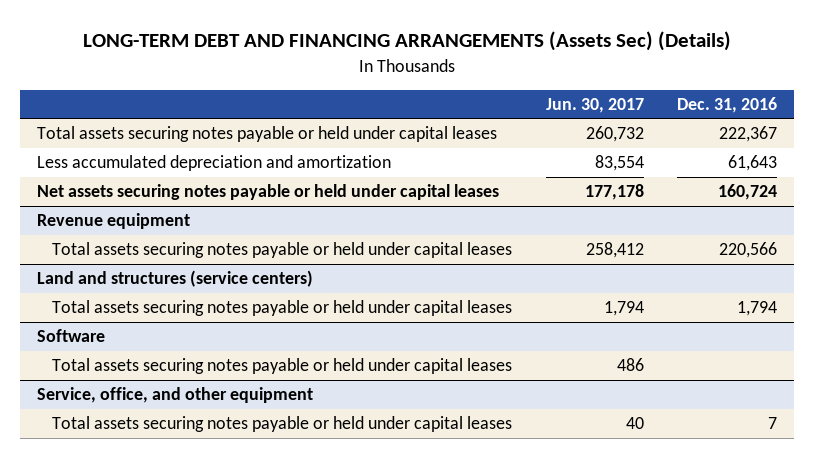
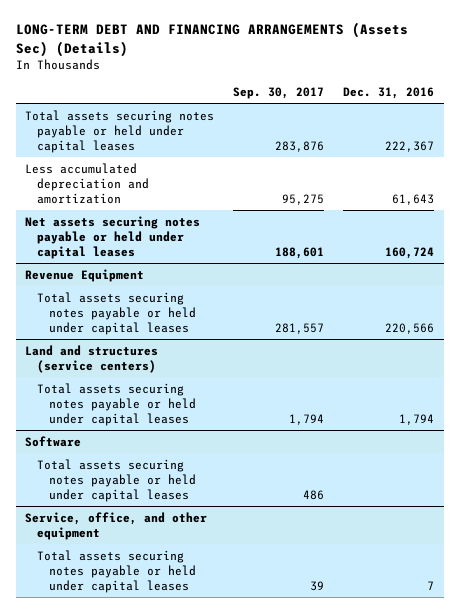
- | Jun. 30, 2017 | Dec. 31, 2016
+ | Sep. 30, 2017 | Dec. 31, 2016
- Revenue equipment
+ Revenue Equipment

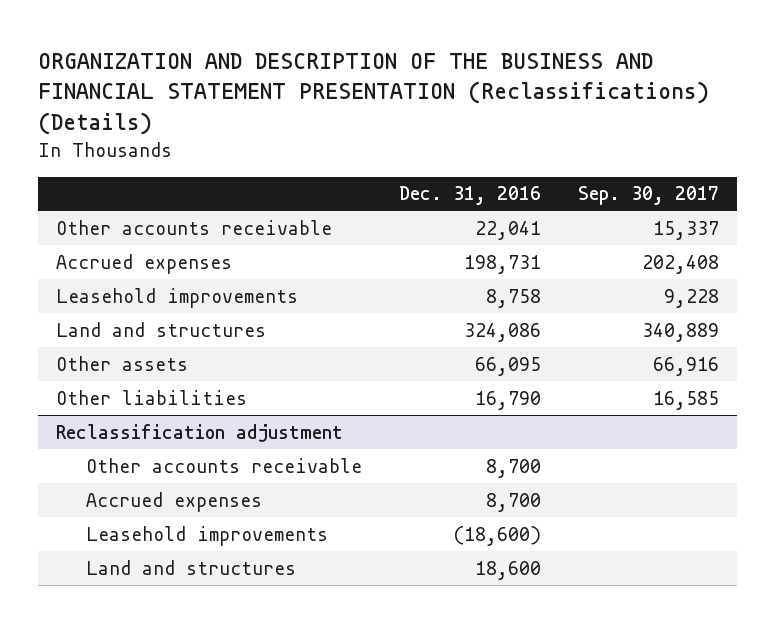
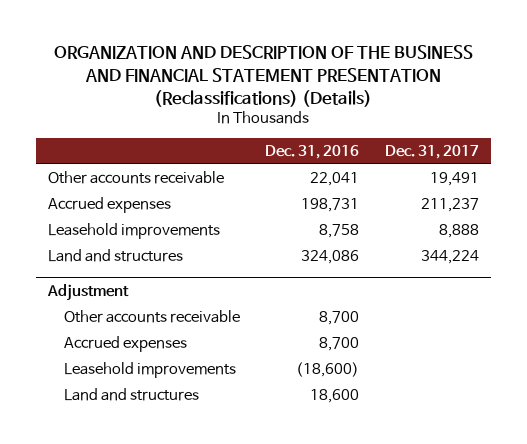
- | Dec. 31, 2016 | Sep. 30, 2017
+ | Dec. 31, 2016 | Dec. 31, 2017
- Other assets | 66,095 | 66,916
- Other liabilities | 16,790 | 16,585
- Reclassification adjustment
+ Adjustment

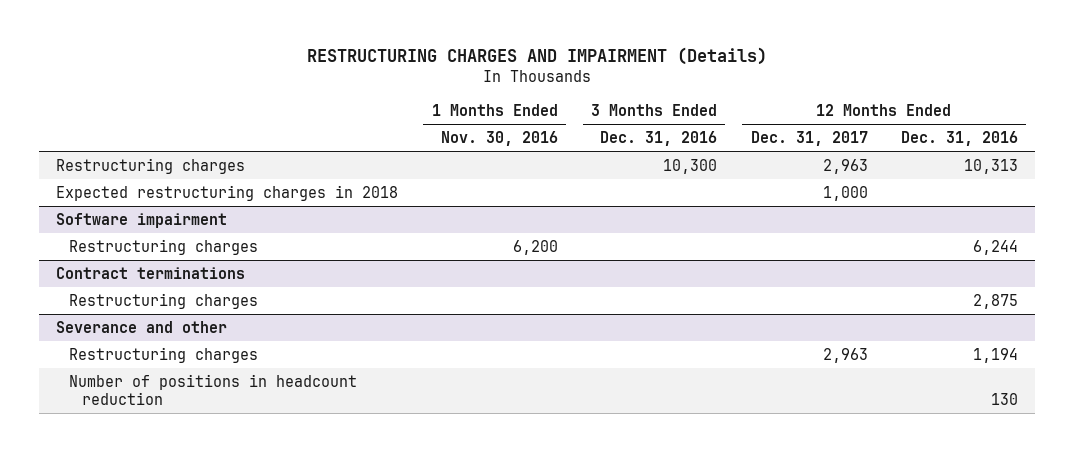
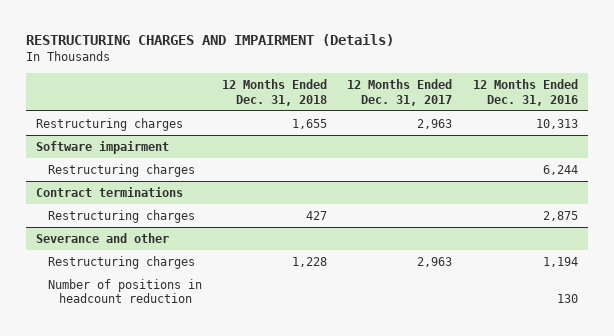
- | 1 Months Ended Nov. 30, 2016 | 3 Months Ended Dec. 31, 2016 | 12 Months Ended Dec. 31, 2017 | 12 Months Ended Dec. 31, 2016
+ | 12 Months Ended Dec. 31, 2018 | 12 Months Ended Dec. 31, 2017 | 12 Months Ended Dec. 31, 2016
- Expected restructuring charges in 2018 | | | 1,000 |

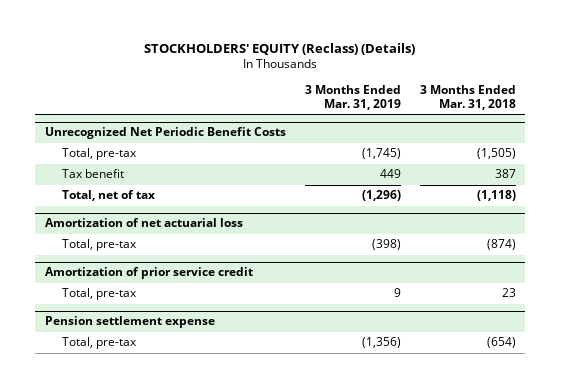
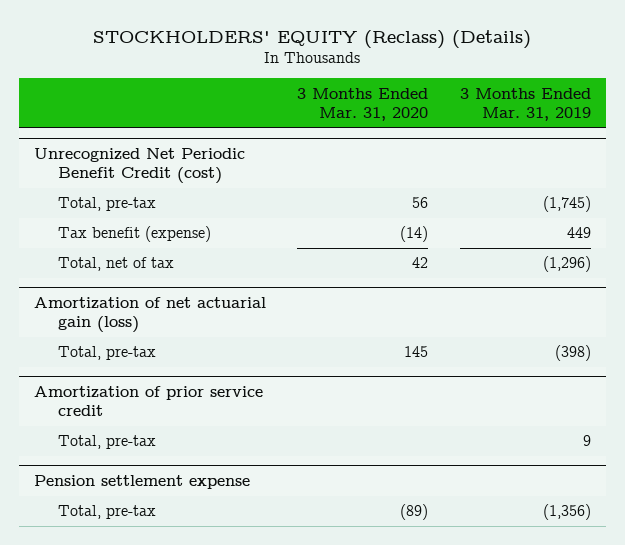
- | 3 Months Ended Mar. 31, 2019 | 3 Months Ended Mar. 31, 2018
+ | 3 Months Ended Mar. 31, 2020 | 3 Months Ended Mar. 31, 2019
- Unrecognized Net Periodic Benefit Costs
+ Unrecognized Net Periodic Benefit Credit (cost)
- Tax benefit | 449 | 387
+ Tax benefit (expense) | (14) | 449
- Amortization of net actuarial loss
+ Amortization of net actuarial gain (loss)

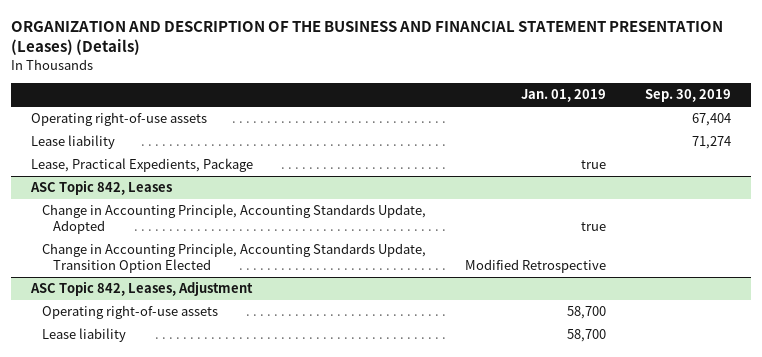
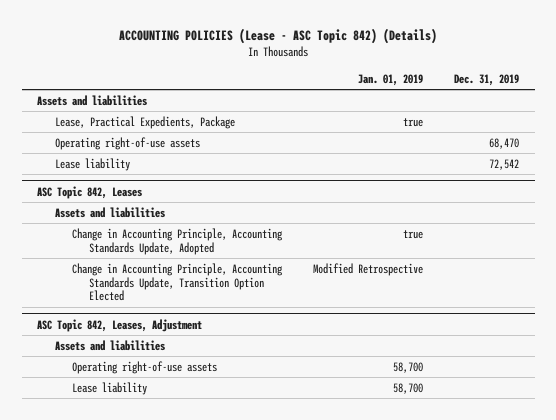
- ORGANIZATION AND DESCRIPTION OF THE BUSINESS AND FINANCIAL STATEMENT PRESENTATION (Leases) (Details)
+ ACCOUNTING POLICIES (Lease - ASC Topic 842) (Details)
- | Jan. 01, 2019 | Sep. 30, 2019
+ | Jan. 01, 2019 | Dec. 31, 2019
+ Assets and liabilities
moved up: Lease, Practical Expedients, Package | true |
@ ASC Topic 842, Leases
+ Assets and liabilities
@ ASC Topic 842, Leases, Adjustment
+ Assets and liabilities

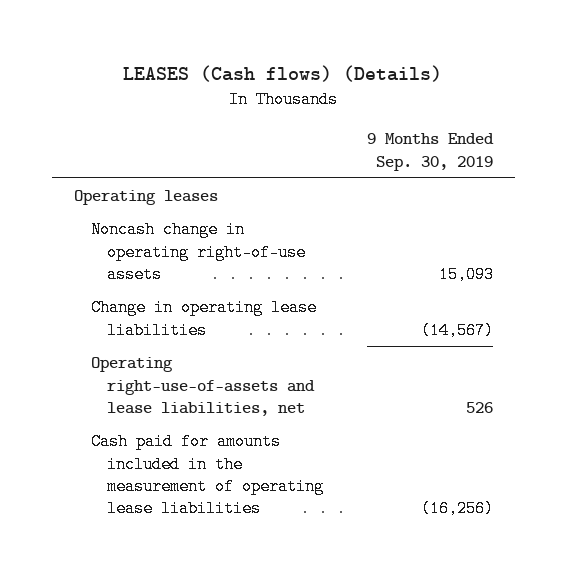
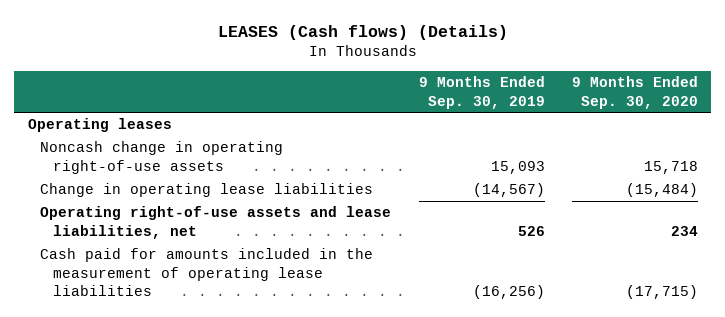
- | 9 Months Ended Sep. 30, 2019
+ | 9 Months Ended Sep. 30, 2019 | 9 Months Ended Sep. 30, 2020
- Operating right-use-of-assets and lease liabilities, net | 526
+ Operating right-of-use assets and lease liabilities, net | 526 | 234

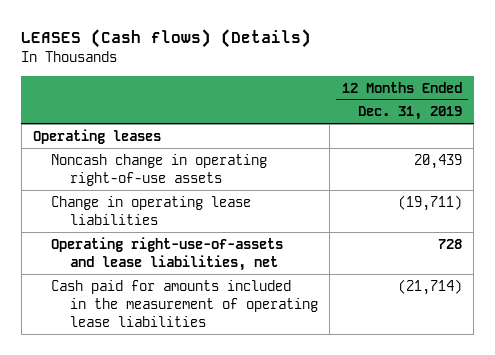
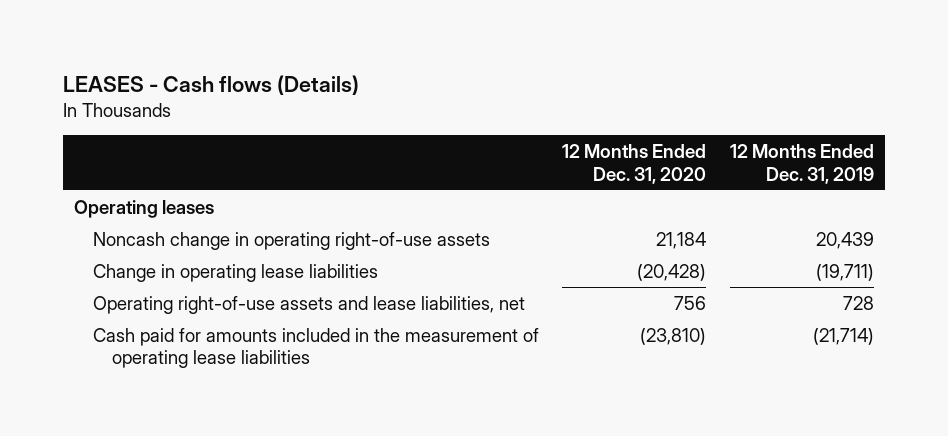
- LEASES (Cash flows) (Details)
+ LEASES - Cash flows (Details)
- | 12 Months Ended Dec. 31, 2019
+ | 12 Months Ended Dec. 31, 2020 | 12 Months Ended Dec. 31, 2019
- Operating right-use-of-assets and lease liabilities, net | 728
+ Operating right-of-use assets and lease liabilities, net | 756 | 728

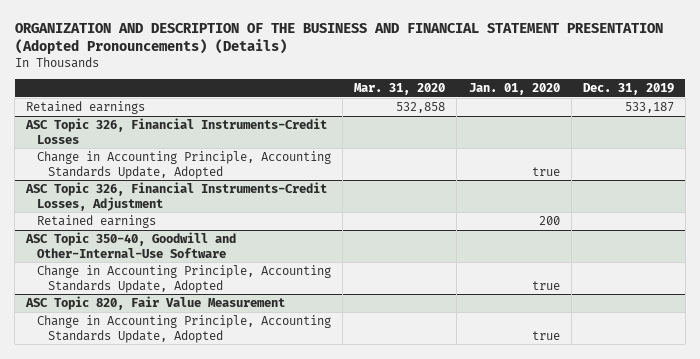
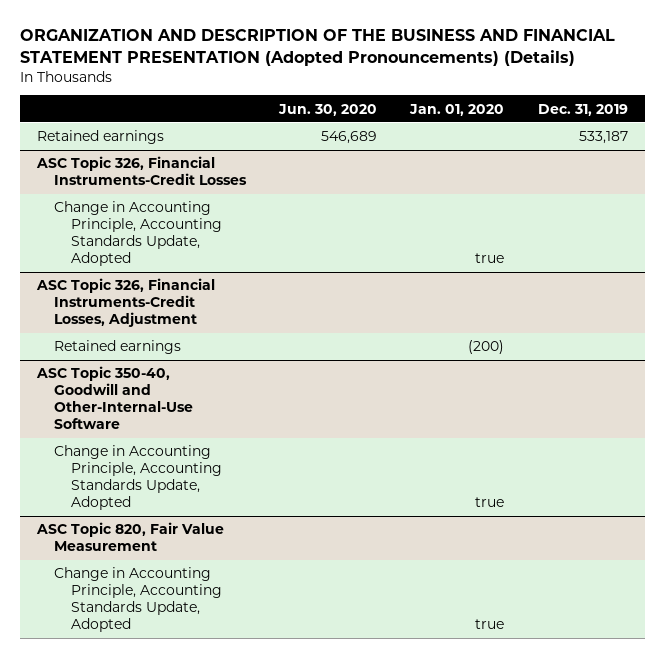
- | Mar. 31, 2020 | Jan. 01, 2020 | Dec. 31, 2019
+ | Jun. 30, 2020 | Jan. 01, 2020 | Dec. 31, 2019
@ ASC Topic 326, Financial Instruments-Credit Losses, Adjustment
- Retained earnings | | 200 |
+ Retained earnings | | (200) |

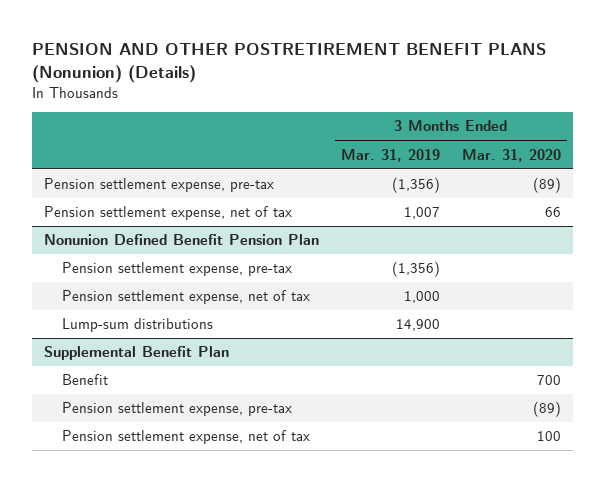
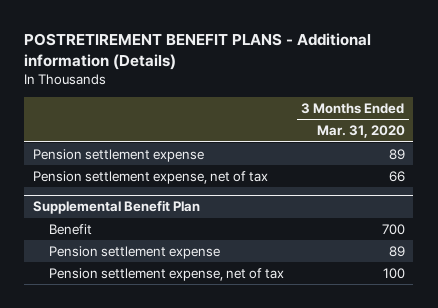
- PENSION AND OTHER POSTRETIREMENT BENEFIT PLANS (Nonunion) (Details)
+ POSTRETIREMENT BENEFIT PLANS - Additional information (Details)
- | 3 Months Ended Mar. 31, 2019 | 3 Months Ended Mar. 31, 2020
+ | 3 Months Ended Mar. 31, 2020
- Pension settlement expense, pre-tax | (1,356) | (89)
+ Pension settlement expense | 89
- Nonunion Defined Benefit Pension Plan
- Pension settlement expense, pre-tax | (1,356) |
- Pension settlement expense, net of tax | 1,000 |
- Lump-sum distributions | 14,900 |
@ Supplemental Benefit Plan
- Pension settlement expense, pre-tax | | (89)
+ Pension settlement expense | 89

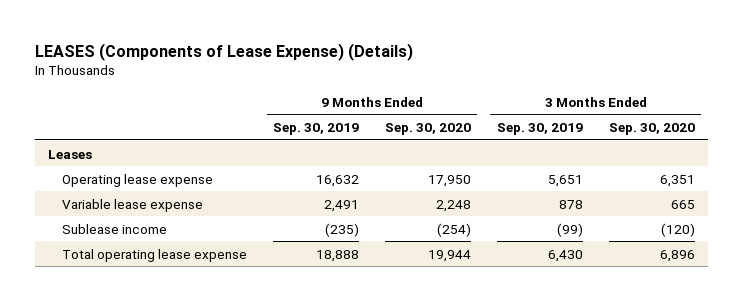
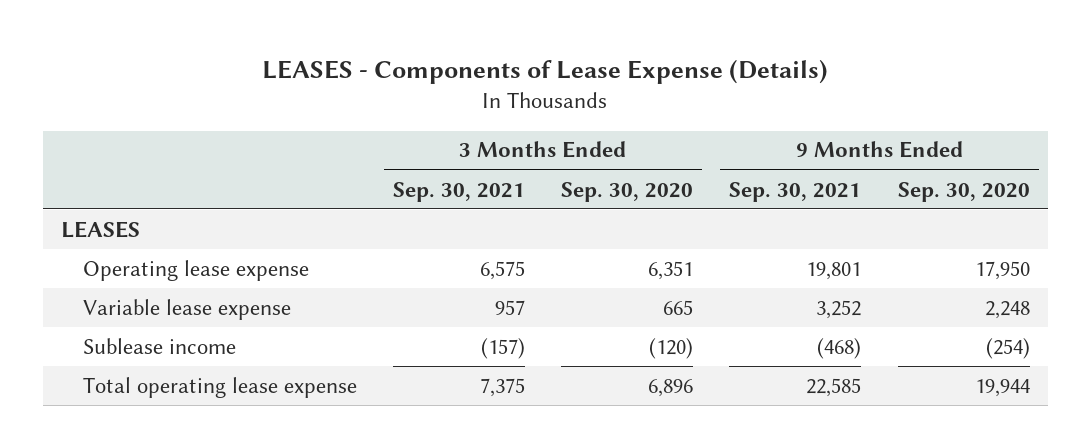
- LEASES (Components of Lease Expense) (Details)
+ LEASES - Components of Lease Expense (Details)
- | 9 Months Ended Sep. 30, 2019 | 9 Months Ended Sep. 30, 2020 | 3 Months Ended Sep. 30, 2019 | 3 Months Ended Sep. 30, 2020
+ | 3 Months Ended Sep. 30, 2021 | 3 Months Ended Sep. 30, 2020 | 9 Months Ended Sep. 30, 2021 | 9 Months Ended Sep. 30, 2020
- Leases
+ LEASES

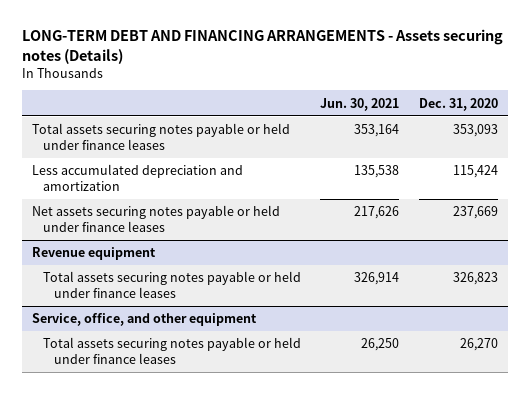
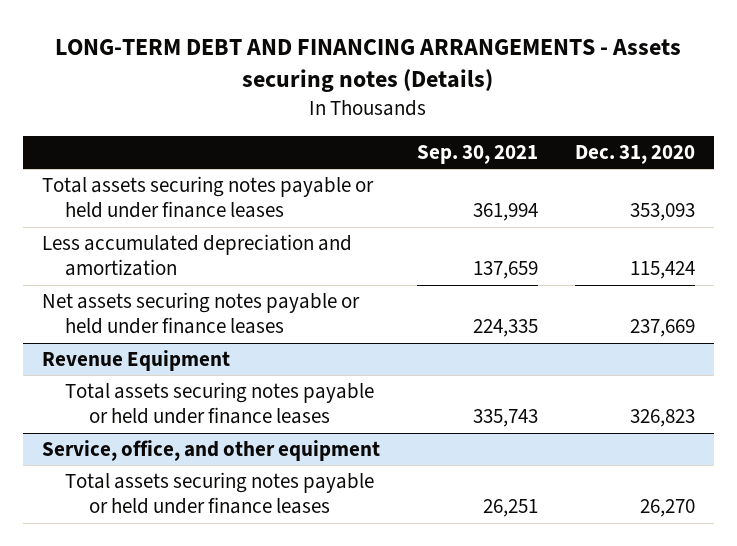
- | Jun. 30, 2021 | Dec. 31, 2020
+ | Sep. 30, 2021 | Dec. 31, 2020
- Revenue equipment
+ Revenue Equipment

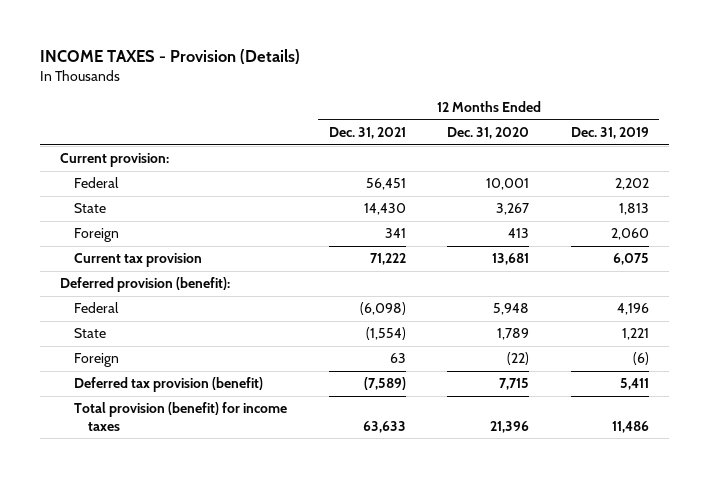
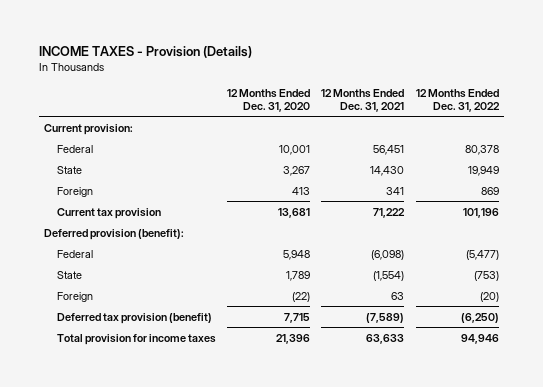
- | 12 Months Ended Dec. 31, 2021 | 12 Months Ended Dec. 31, 2020 | 12 Months Ended Dec. 31, 2019
+ | 12 Months Ended Dec. 31, 2020 | 12 Months Ended Dec. 31, 2021 | 12 Months Ended Dec. 31, 2022
- Total provision (benefit) for income taxes | 63,633 | 21,396 | 11,486
+ Total provision for income taxes | 21,396 | 63,633 | 94,946

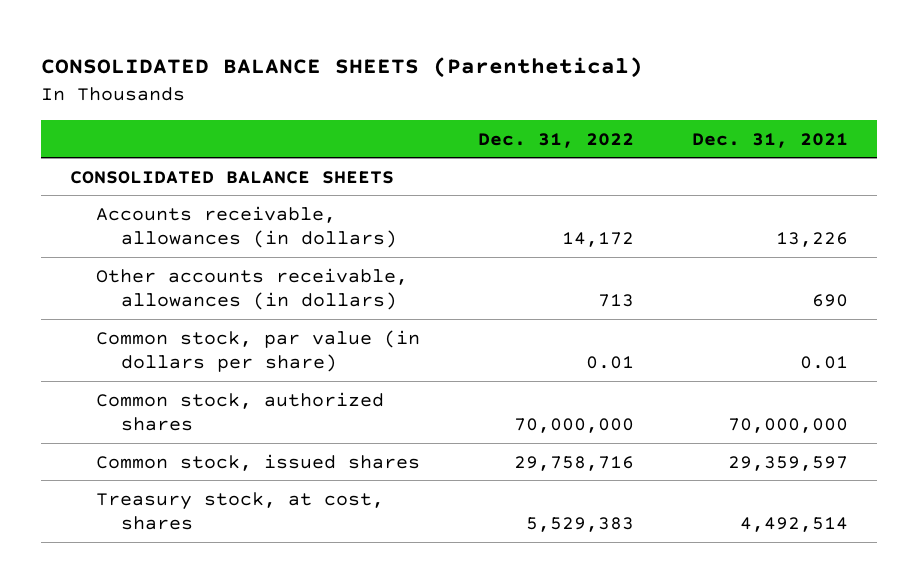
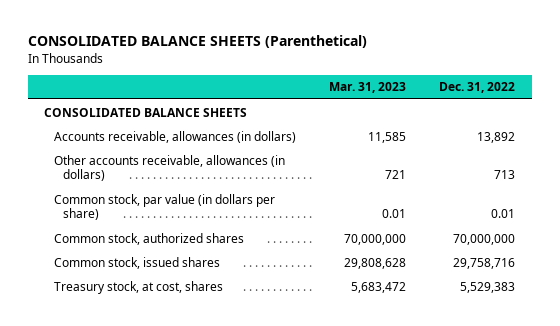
- | Dec. 31, 2022 | Dec. 31, 2021
+ | Mar. 31, 2023 | Dec. 31, 2022
- Accounts receivable, allowances (in dollars) | 14,172 | 13,226
+ Accounts receivable, allowances (in dollars) | 11,585 | 13,892

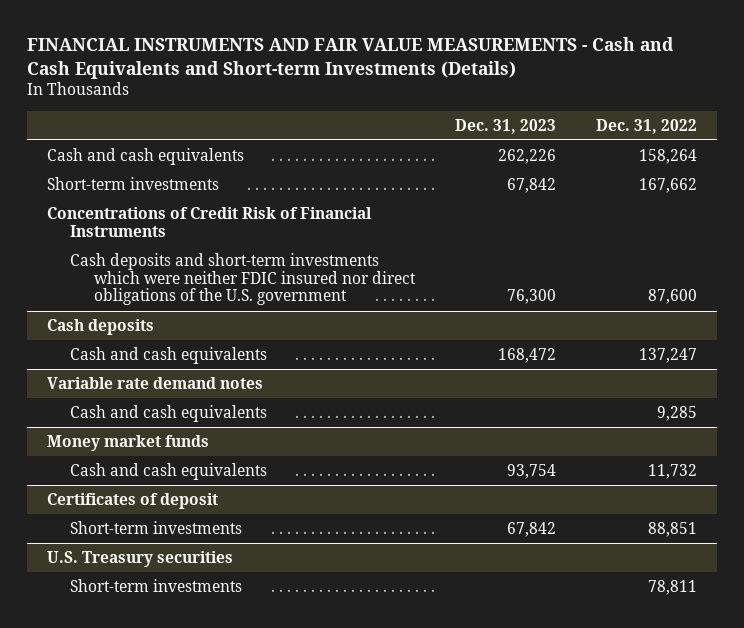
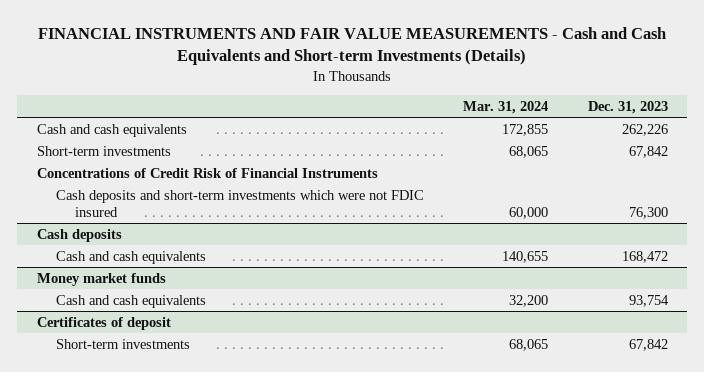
- | Dec. 31, 2023 | Dec. 31, 2022
+ | Mar. 31, 2024 | Dec. 31, 2023
- Cash deposits and short-term investments which were neither FDIC insured nor direct obligations of the U.S. government | 76,300 | 87,600
+ Cash deposits and short-term investments which were not FDIC insured | 60,000 | 76,300
- Variable rate demand notes
- Cash and cash equivalents | | 9,285
- U.S. Treasury securities
- Short-term investments | | 78,811

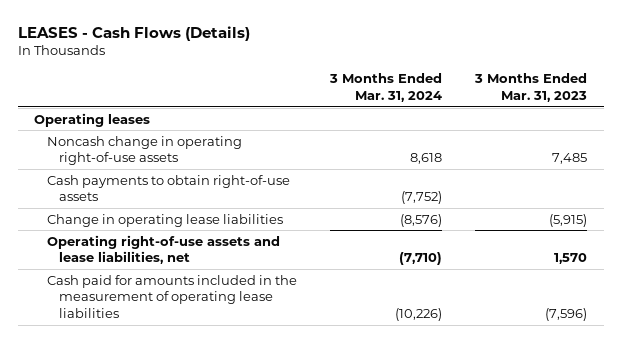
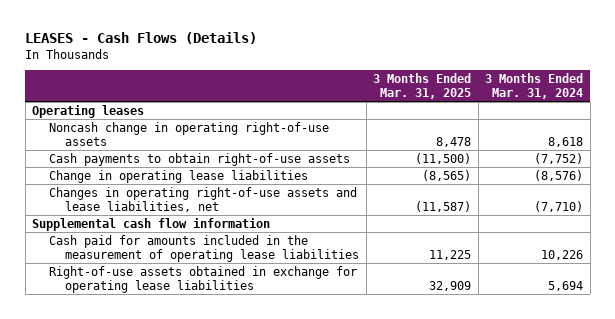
- | 3 Months Ended Mar. 31, 2024 | 3 Months Ended Mar. 31, 2023
+ | 3 Months Ended Mar. 31, 2025 | 3 Months Ended Mar. 31, 2024
- Operating right-of-use assets and lease liabilities, net | (7,710) | 1,570
- Cash paid for amounts included in the measurement of operating lease liabilities | (10,226) | (7,596)
+ Changes in operating right-of-use assets and lease liabilities, net | (11,587) | (7,710)
+ Supplemental cash flow information
+ Cash paid for amounts included in the measurement of operating lease liabilities | 11,225 | 10,226
+ Right-of-use assets obtained in exchange for operating lease liabilities | 32,909 | 5,694

